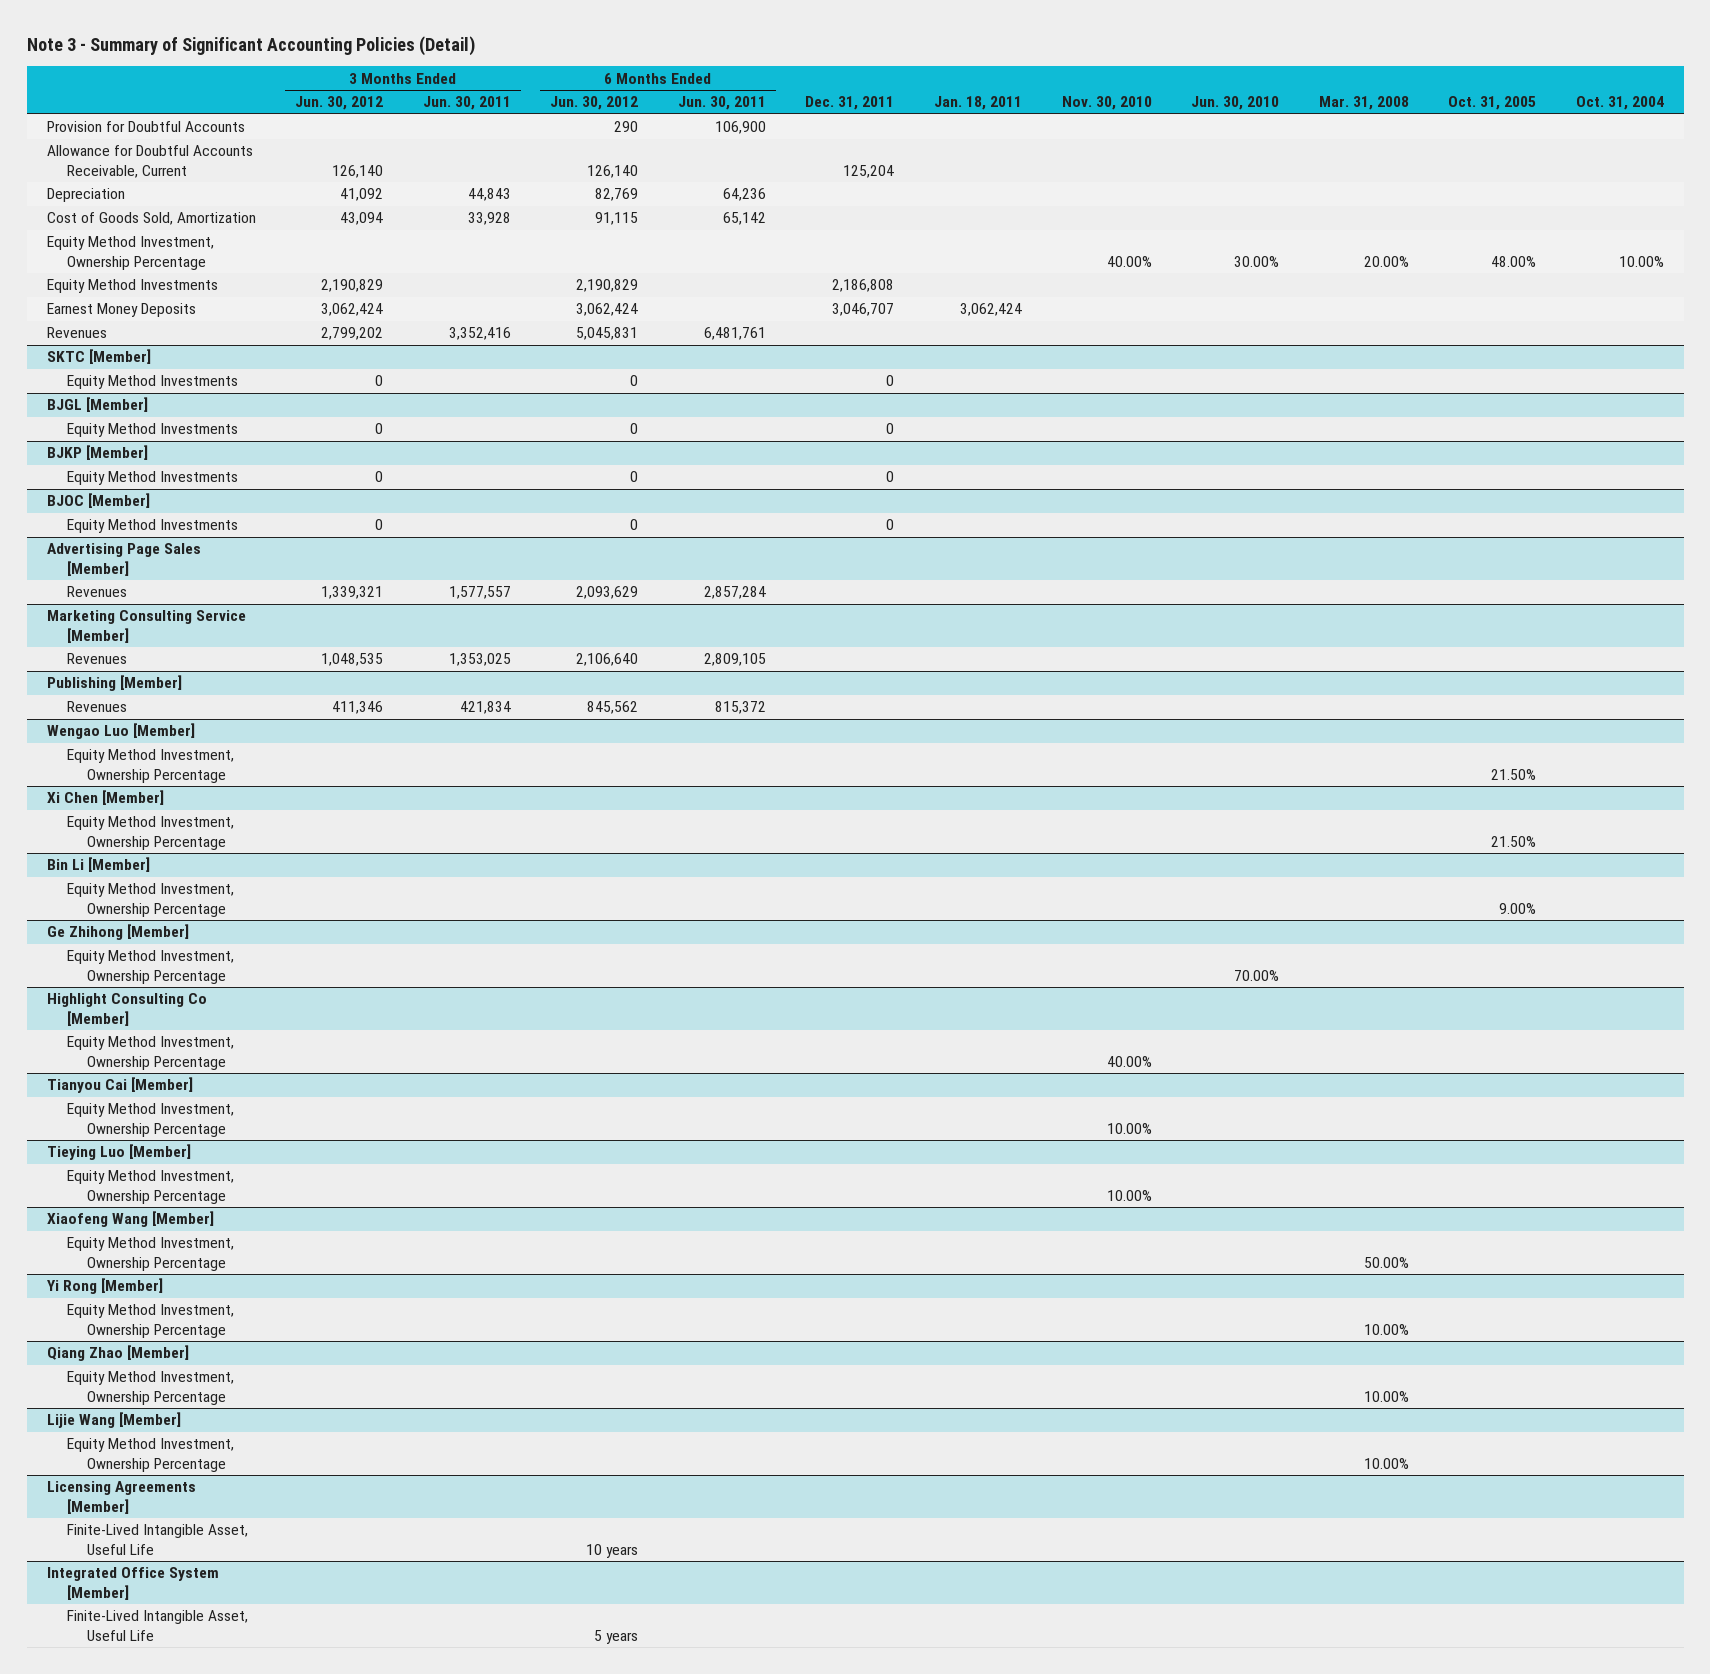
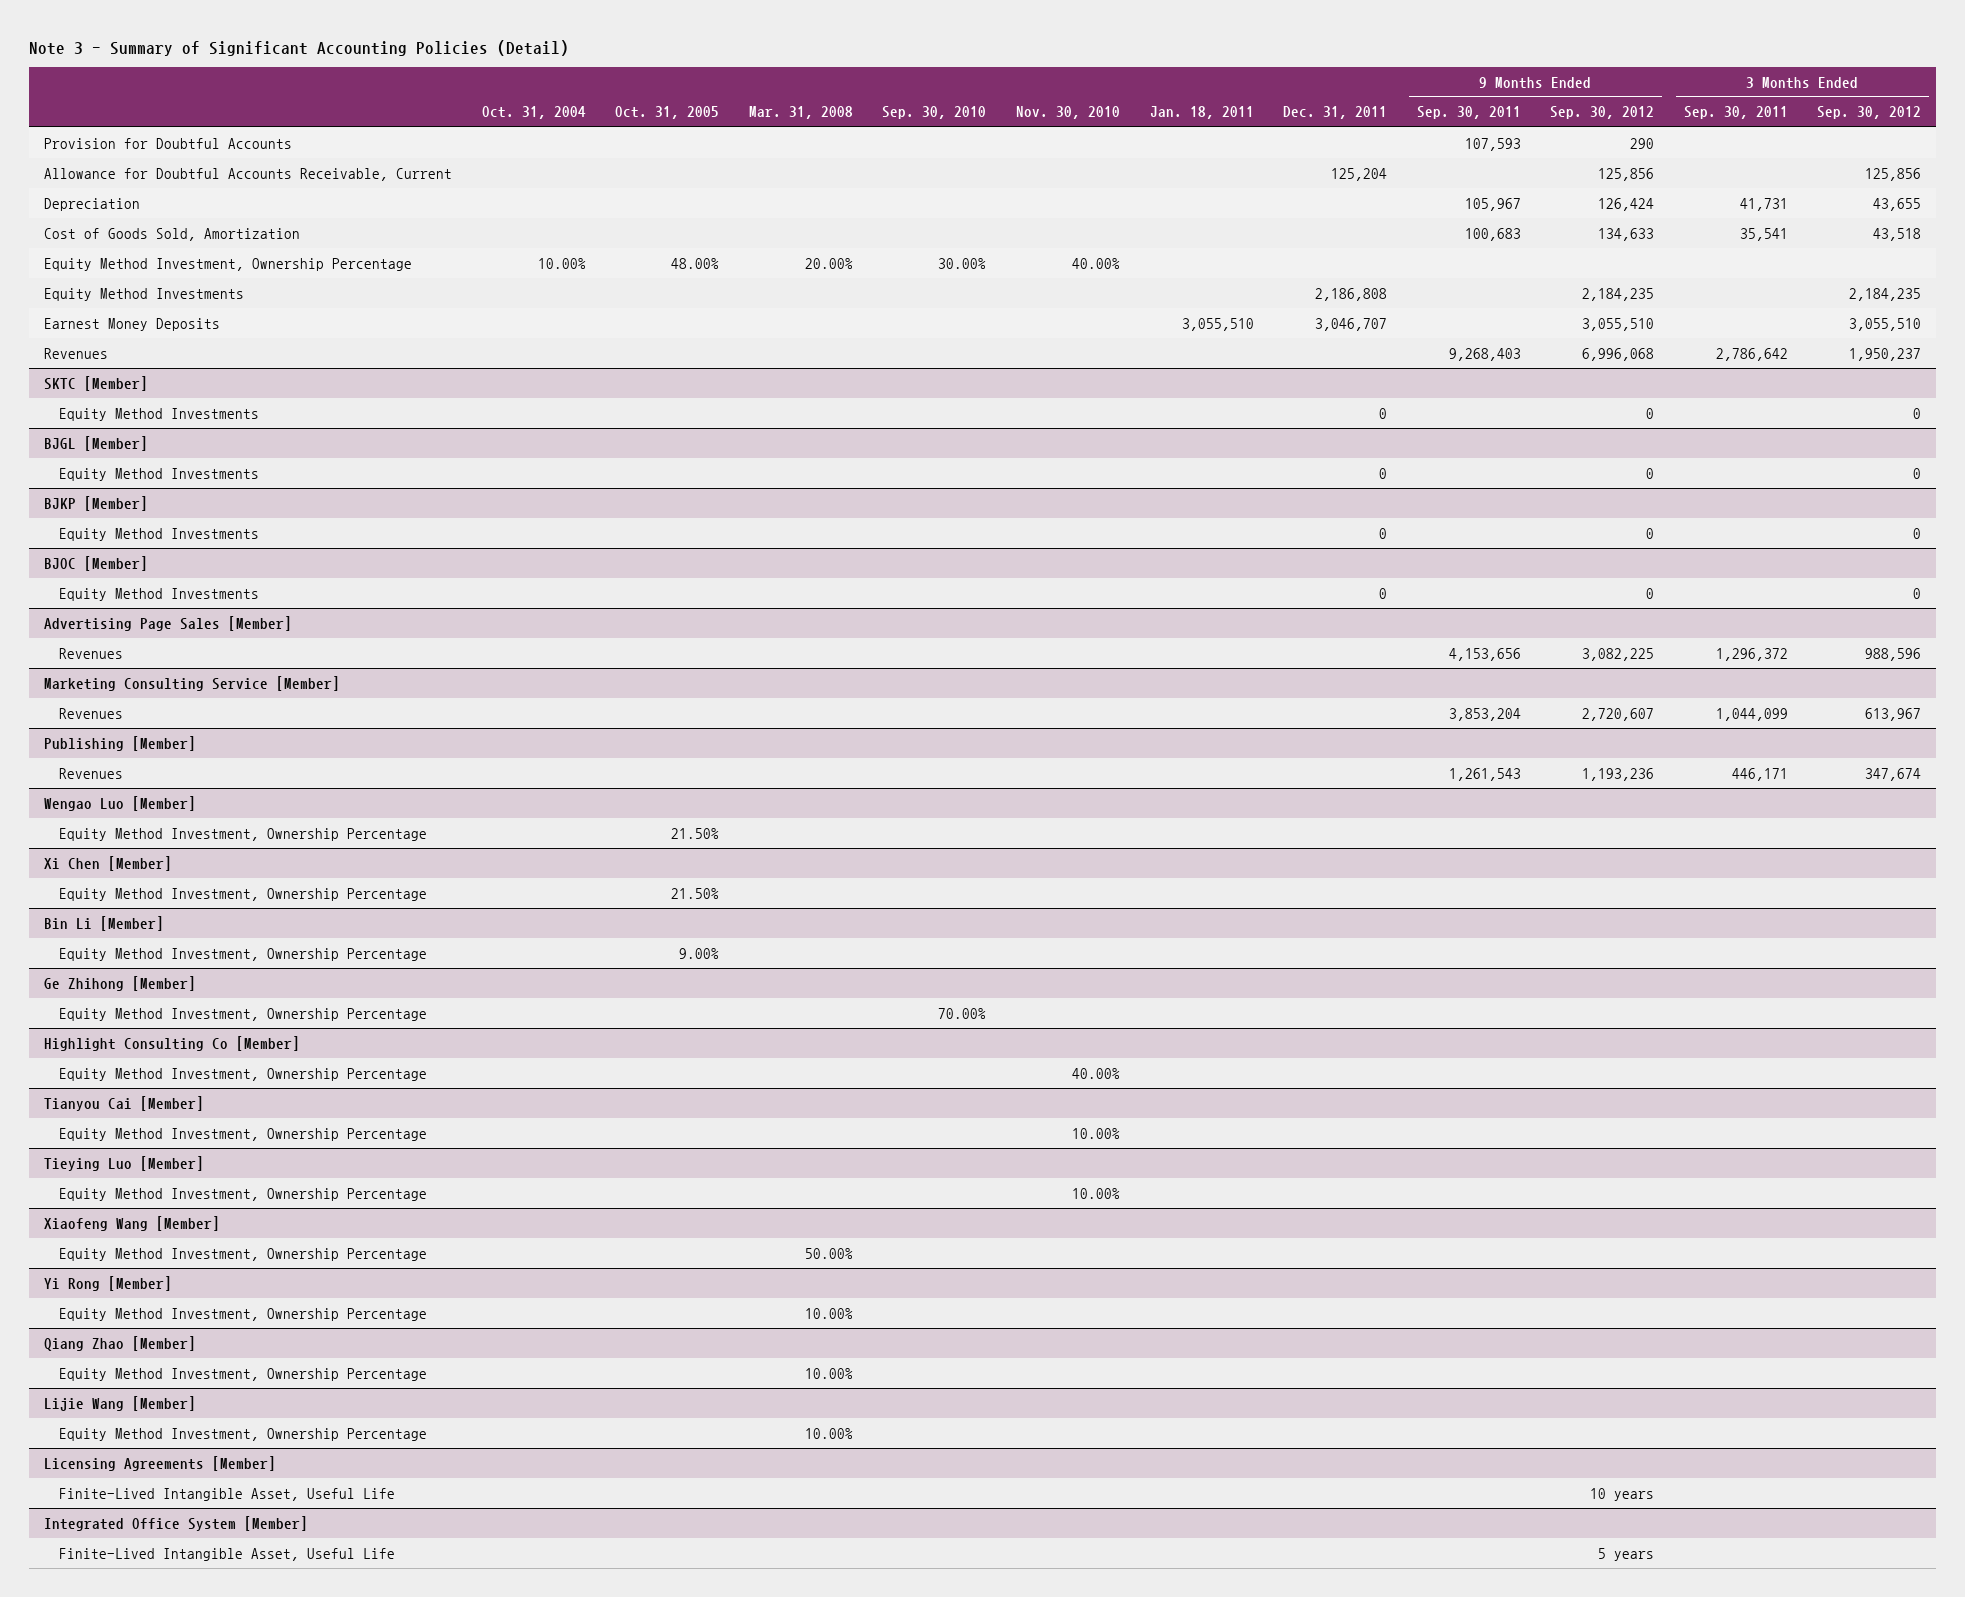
- | 3 Months Ended Jun. 30, 2012 | 3 Months Ended Jun. 30, 2011 | 6 Months Ended Jun. 30, 2012 | 6 Months Ended Jun. 30, 2011 | Dec. 31, 2011 | Jan. 18, 2011 | Nov. 30, 2010 | Jun. 30, 2010 | Mar. 31, 2008 | Oct. 31, 2005 | Oct. 31, 2004
+ | Oct. 31, 2004 | Oct. 31, 2005 | Mar. 31, 2008 | Sep. 30, 2010 | Nov. 30, 2010 | Jan. 18, 2011 | Dec. 31, 2011 | 9 Months Ended Sep. 30, 2011 | 9 Months Ended Sep. 30, 2012 | 3 Months Ended Sep. 30, 2011 | 3 Months Ended Sep. 30, 2012
- Earnest Money Deposits | 3,062,424 | | 3,062,424 | | 3,046,707 | 3,062,424 | | | | |
+ Earnest Money Deposits | | | | | | 3,055,510 | 3,046,707 | | 3,055,510 | | 3,055,510

